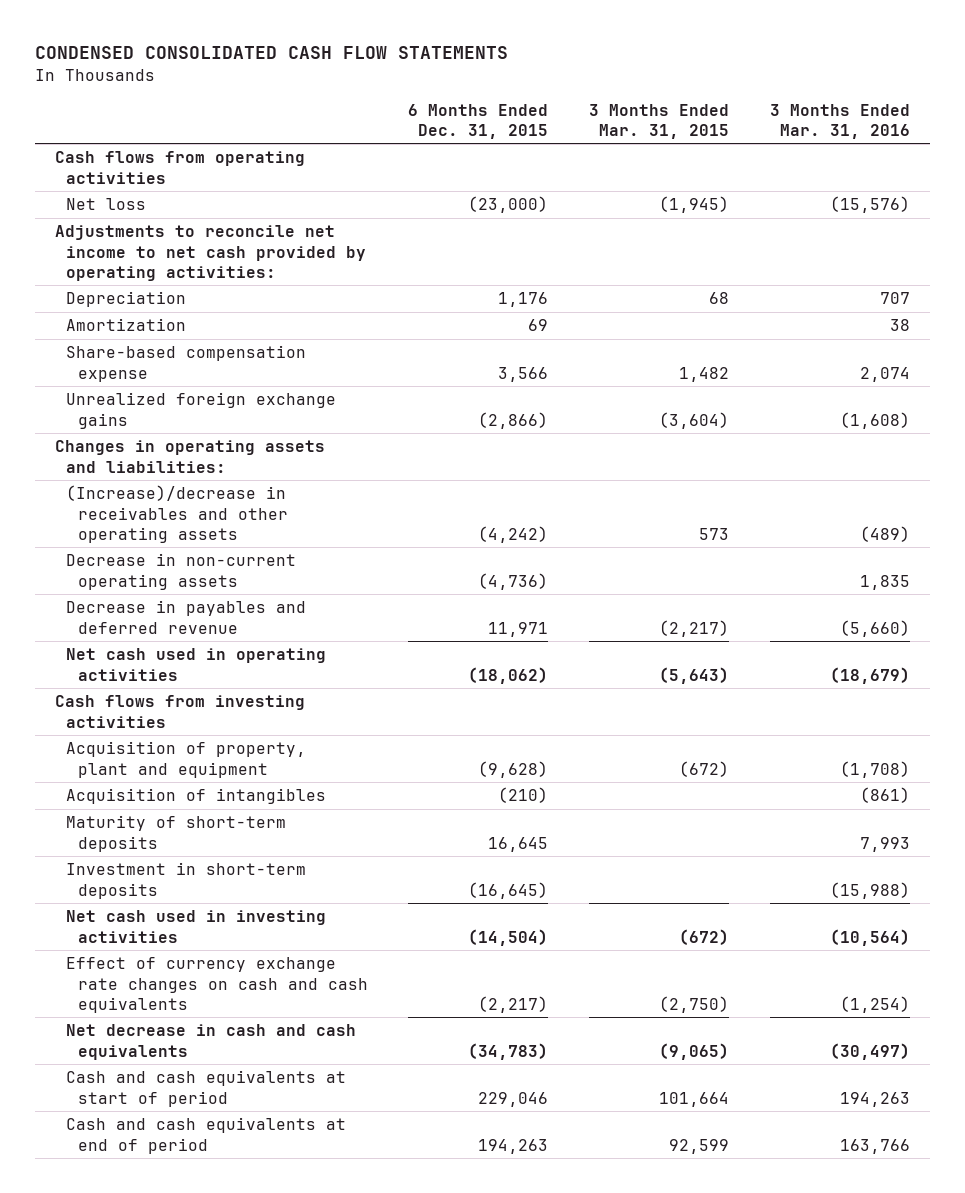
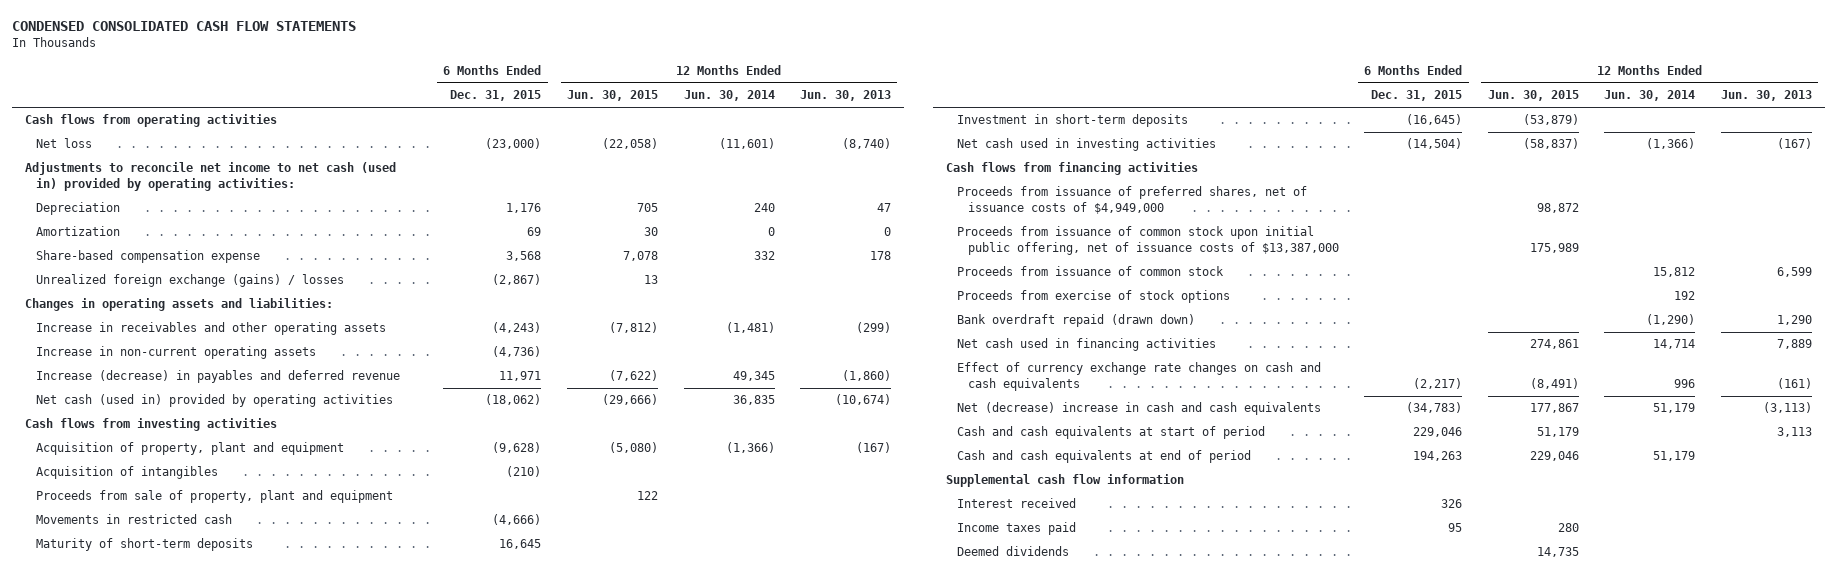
- | 6 Months Ended Dec. 31, 2015 | 3 Months Ended Mar. 31, 2015 | 3 Months Ended Mar. 31, 2016
+ | 6 Months Ended Dec. 31, 2015 | 12 Months Ended Jun. 30, 2015 | 12 Months Ended Jun. 30, 2014 | 12 Months Ended Jun. 30, 2013
- Adjustments to reconcile net income to net cash provided by operating activities:
+ Adjustments to reconcile net income to net cash (used in) provided by operating activities:
- Share-based compensation expense | 3,566 | 1,482 | 2,074
- Unrealized foreign exchange gains | (2,866) | (3,604) | (1,608)
+ Share-based compensation expense | 3,568 | 7,078 | 332 | 178
+ Unrealized foreign exchange (gains) / losses | (2,867) | 13 | |
- (Increase)/decrease in receivables and other operating assets | (4,242) | 573 | (489)
- Decrease in non-current operating assets | (4,736) | | 1,835
- Decrease in payables and deferred revenue | 11,971 | (2,217) | (5,660)
- Net cash used in operating activities | (18,062) | (5,643) | (18,679)
+ Increase in receivables and other operating assets | (4,243) | (7,812) | (1,481) | (299)
+ Increase in non-current operating assets | (4,736) | | |
+ Increase (decrease) in payables and deferred revenue | 11,971 | (7,622) | 49,345 | (1,860)
+ Net cash (used in) provided by operating activities | (18,062) | (29,666) | 36,835 | (10,674)
+ Proceeds from sale of property, plant and equipment | | 122 | |
+ Movements in restricted cash | (4,666) | | |
+ Cash flows from financing activities
+ Proceeds from issuance of preferred shares, net of issuance costs of $4,949,000 | | 98,872 | |
+ Proceeds from issuance of common stock upon initial public offering, net of issuance costs of $13,387,000 | | 175,989 | |
+ Proceeds from issuance of common stock | | | 15,812 | 6,599
+ Proceeds from exercise of stock options | | | 192 |
+ Bank overdraft repaid (drawn down) | | | (1,290) | 1,290
+ Net cash used in financing activities | | 274,861 | 14,714 | 7,889
- Net decrease in cash and cash equivalents | (34,783) | (9,065) | (30,497)
+ Net (decrease) increase in cash and cash equivalents | (34,783) | 177,867 | 51,179 | (3,113)
+ Supplemental cash flow information
+ Interest received | 326 | | |
+ Income taxes paid | 95 | 280 | |
+ Deemed dividends | | 14,735 | |

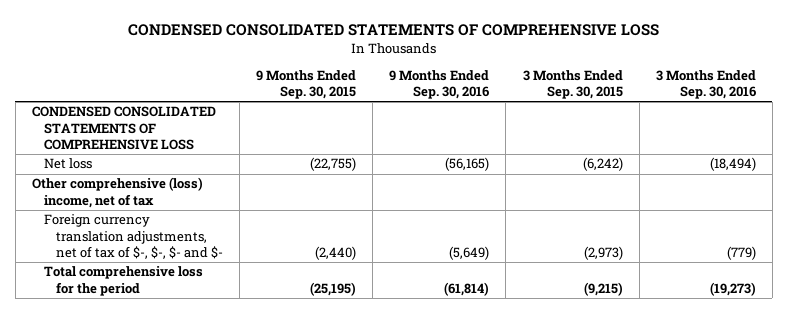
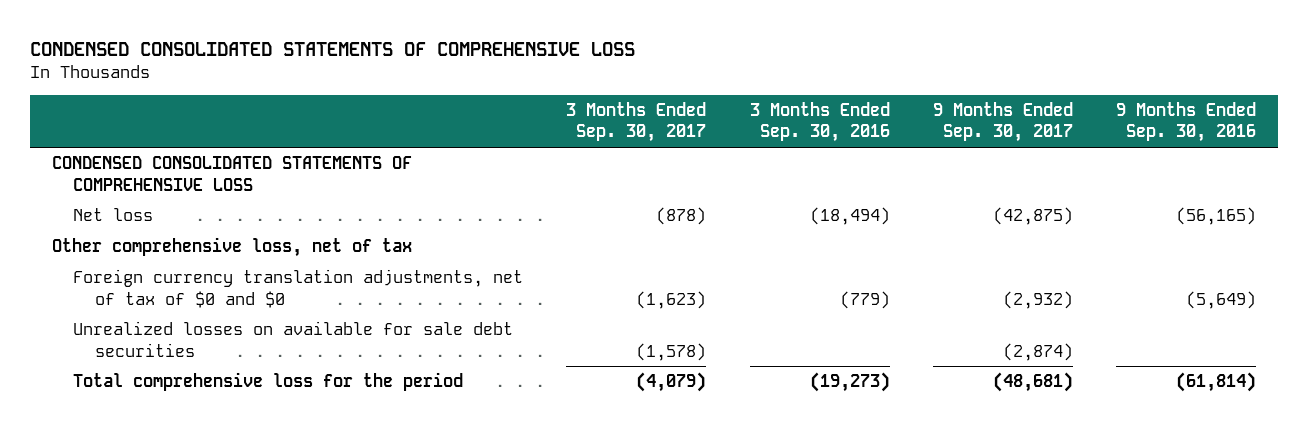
- | 9 Months Ended Sep. 30, 2015 | 9 Months Ended Sep. 30, 2016 | 3 Months Ended Sep. 30, 2015 | 3 Months Ended Sep. 30, 2016
+ | 3 Months Ended Sep. 30, 2017 | 3 Months Ended Sep. 30, 2016 | 9 Months Ended Sep. 30, 2017 | 9 Months Ended Sep. 30, 2016
- Other comprehensive (loss) income, net of tax
- Foreign currency translation adjustments, net of tax of $-, $-, $- and $- | (2,440) | (5,649) | (2,973) | (779)
+ Other comprehensive loss, net of tax
+ Foreign currency translation adjustments, net of tax of $0 and $0 | (1,623) | (779) | (2,932) | (5,649)
+ Unrealized losses on available for sale debt securities | (1,578) | | (2,874) |

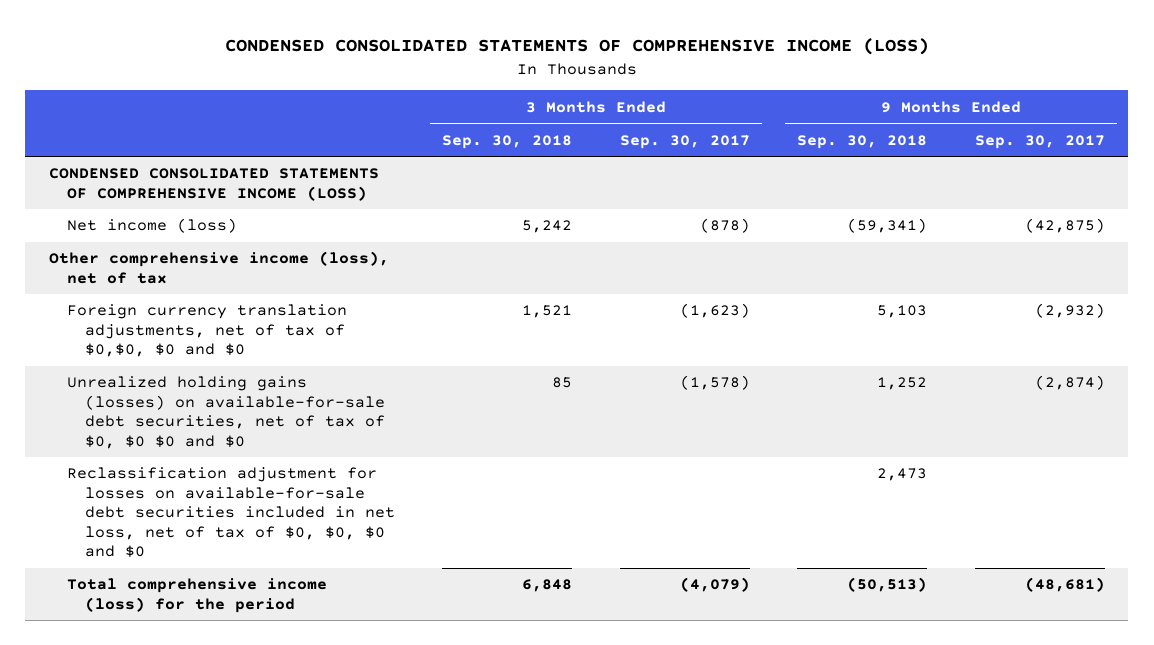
- CONDENSED CONSOLIDATED STATEMENTS OF COMPREHENSIVE LOSS
+ CONDENSED CONSOLIDATED STATEMENTS OF COMPREHENSIVE INCOME (LOSS)
- | 3 Months Ended Sep. 30, 2017 | 3 Months Ended Sep. 30, 2016 | 9 Months Ended Sep. 30, 2017 | 9 Months Ended Sep. 30, 2016
+ | 3 Months Ended Sep. 30, 2018 | 3 Months Ended Sep. 30, 2017 | 9 Months Ended Sep. 30, 2018 | 9 Months Ended Sep. 30, 2017
- CONDENSED CONSOLIDATED STATEMENTS OF COMPREHENSIVE LOSS
- Net loss | (878) | (18,494) | (42,875) | (56,165)
- Other comprehensive loss, net of tax
- Foreign currency translation adjustments, net of tax of $0 and $0 | (1,623) | (779) | (2,932) | (5,649)
- Unrealized losses on available for sale debt securities | (1,578) | | (2,874) |
- Total comprehensive loss for the period | (4,079) | (19,273) | (48,681) | (61,814)
+ CONDENSED CONSOLIDATED STATEMENTS OF COMPREHENSIVE INCOME (LOSS)
+ Net income (loss) | 5,242 | (878) | (59,341) | (42,875)
+ Other comprehensive income (loss), net of tax
+ Foreign currency translation adjustments, net of tax of $0,$0, $0 and $0 | 1,521 | (1,623) | 5,103 | (2,932)
+ Unrealized holding gains (losses) on available-for-sale debt securities, net of tax of $0, $0 $0 and $0 | 85 | (1,578) | 1,252 | (2,874)
+ Reclassification adjustment for losses on available-for-sale debt securities included in net loss, net of tax of $0, $0, $0 and $0 | | | 2,473 |
+ Total comprehensive income (loss) for the period | 6,848 | (4,079) | (50,513) | (48,681)

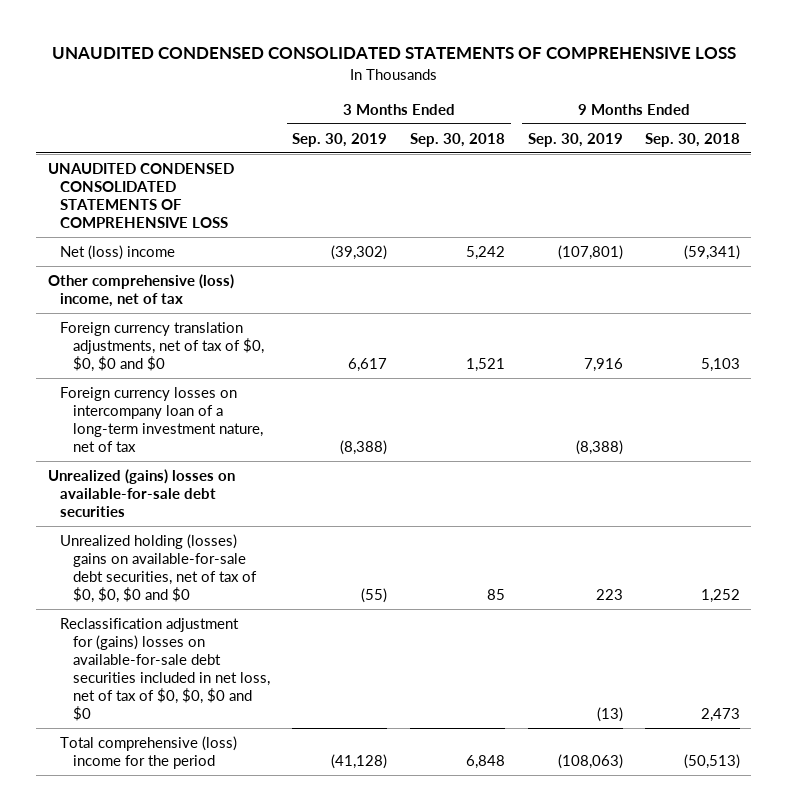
- CONDENSED CONSOLIDATED STATEMENTS OF COMPREHENSIVE INCOME (LOSS)
+ UNAUDITED CONDENSED CONSOLIDATED STATEMENTS OF COMPREHENSIVE LOSS
- | 3 Months Ended Sep. 30, 2018 | 3 Months Ended Sep. 30, 2017 | 9 Months Ended Sep. 30, 2018 | 9 Months Ended Sep. 30, 2017
+ | 3 Months Ended Sep. 30, 2019 | 3 Months Ended Sep. 30, 2018 | 9 Months Ended Sep. 30, 2019 | 9 Months Ended Sep. 30, 2018
- CONDENSED CONSOLIDATED STATEMENTS OF COMPREHENSIVE INCOME (LOSS)
- Net income (loss) | 5,242 | (878) | (59,341) | (42,875)
- Other comprehensive income (loss), net of tax
- Foreign currency translation adjustments, net of tax of $0,$0, $0 and $0 | 1,521 | (1,623) | 5,103 | (2,932)
- Unrealized holding gains (losses) on available-for-sale debt securities, net of tax of $0, $0 $0 and $0 | 85 | (1,578) | 1,252 | (2,874)
- Reclassification adjustment for losses on available-for-sale debt securities included in net loss, net of tax of $0, $0, $0 and $0 | | | 2,473 |
- Total comprehensive income (loss) for the period | 6,848 | (4,079) | (50,513) | (48,681)
+ UNAUDITED CONDENSED CONSOLIDATED STATEMENTS OF COMPREHENSIVE LOSS
+ Net (loss) income | (39,302) | 5,242 | (107,801) | (59,341)
+ Other comprehensive (loss) income, net of tax
+ Foreign currency translation adjustments, net of tax of $0, $0, $0 and $0 | 6,617 | 1,521 | 7,916 | 5,103
+ Foreign currency losses on intercompany loan of a long-term investment nature, net of tax | (8,388) | | (8,388) |
+ Unrealized (gains) losses on available-for-sale debt securities
+ Unrealized holding (losses) gains on available-for-sale debt securities, net of tax of $0, $0, $0 and $0 | (55) | 85 | 223 | 1,252
+ Reclassification adjustment for (gains) losses on available-for-sale debt securities included in net loss, net of tax of $0, $0, $0 and $0 | | | (13) | 2,473
+ Total comprehensive (loss) income for the period | (41,128) | 6,848 | (108,063) | (50,513)

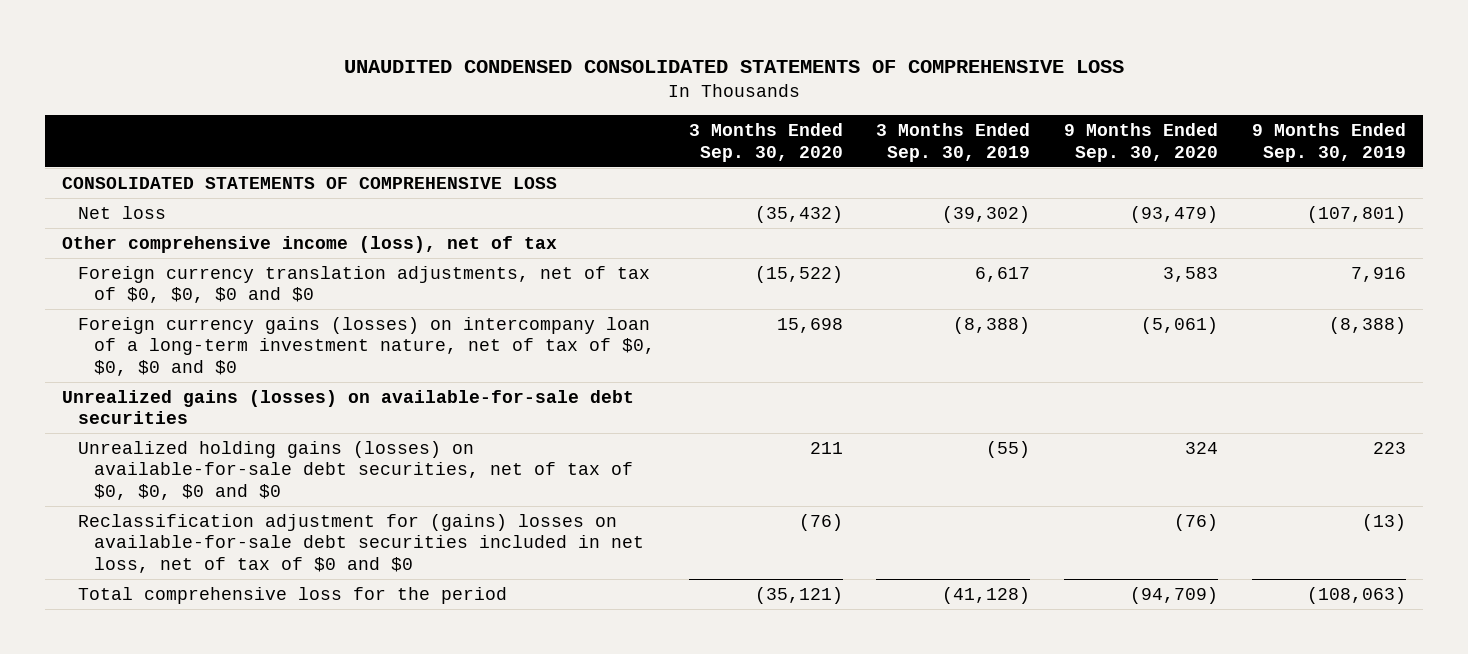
- | 3 Months Ended Sep. 30, 2019 | 3 Months Ended Sep. 30, 2018 | 9 Months Ended Sep. 30, 2019 | 9 Months Ended Sep. 30, 2018
+ | 3 Months Ended Sep. 30, 2020 | 3 Months Ended Sep. 30, 2019 | 9 Months Ended Sep. 30, 2020 | 9 Months Ended Sep. 30, 2019
- UNAUDITED CONDENSED CONSOLIDATED STATEMENTS OF COMPREHENSIVE LOSS
- Net (loss) income | (39,302) | 5,242 | (107,801) | (59,341)
- Other comprehensive (loss) income, net of tax
+ CONSOLIDATED STATEMENTS OF COMPREHENSIVE LOSS
+ Net loss | (35,432) | (39,302) | (93,479) | (107,801)
+ Other comprehensive income (loss), net of tax
- Foreign currency losses on intercompany loan of a long-term investment nature, net of tax | (8,388) | | (8,388) |
- Unrealized (gains) losses on available-for-sale debt securities
- Unrealized holding (losses) gains on available-for-sale debt securities, net of tax of $0, $0, $0 and $0 | (55) | 85 | 223 | 1,252
- Reclassification adjustment for (gains) losses on available-for-sale debt securities included in net loss, net of tax of $0, $0, $0 and $0 | | | (13) | 2,473
- Total comprehensive (loss) income for the period | (41,128) | 6,848 | (108,063) | (50,513)
+ Foreign currency gains (losses) on intercompany loan of a long-term investment nature, net of tax of $0, $0, $0 and $0 | 15,698 | (8,388) | (5,061) | (8,388)
+ Unrealized gains (losses) on available-for-sale debt securities
+ Unrealized holding gains (losses) on available-for-sale debt securities, net of tax of $0, $0, $0 and $0 | 211 | (55) | 324 | 223
+ Reclassification adjustment for (gains) losses on available-for-sale debt securities included in net loss, net of tax of $0 and $0 | (76) | | (76) | (13)
+ Total comprehensive loss for the period | (35,121) | (41,128) | (94,709) | (108,063)

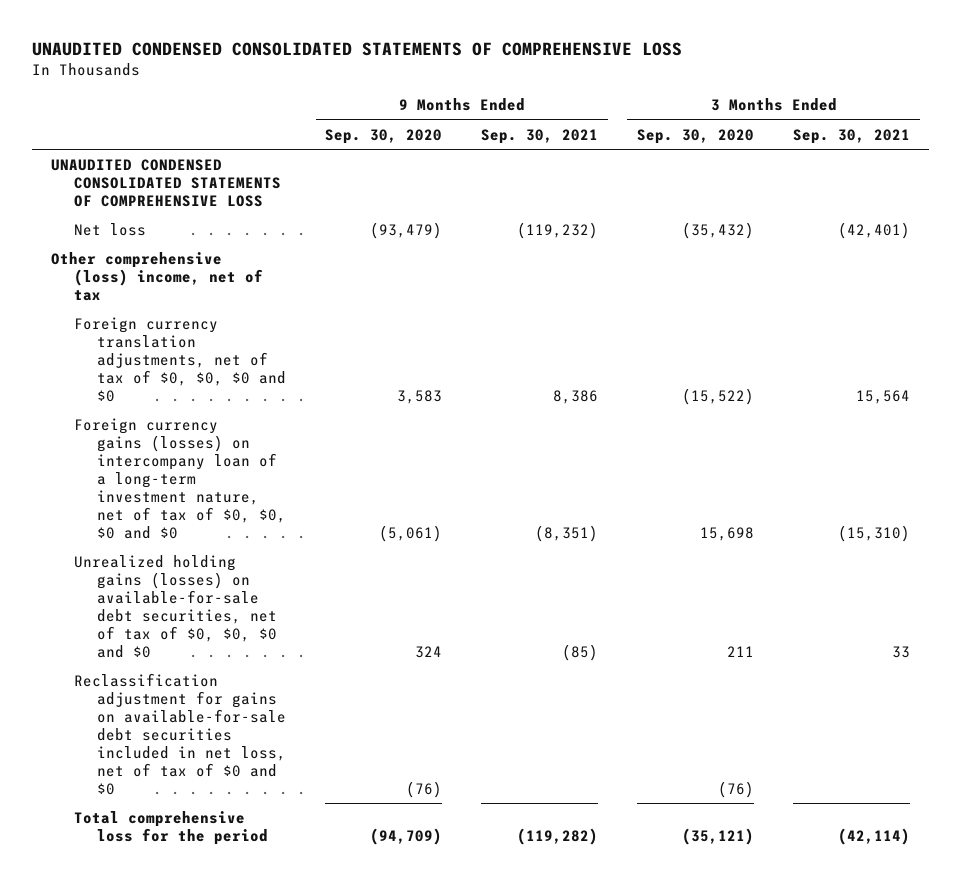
- | 3 Months Ended Sep. 30, 2020 | 3 Months Ended Sep. 30, 2019 | 9 Months Ended Sep. 30, 2020 | 9 Months Ended Sep. 30, 2019
+ | 9 Months Ended Sep. 30, 2020 | 9 Months Ended Sep. 30, 2021 | 3 Months Ended Sep. 30, 2020 | 3 Months Ended Sep. 30, 2021
- CONSOLIDATED STATEMENTS OF COMPREHENSIVE LOSS
+ UNAUDITED CONDENSED CONSOLIDATED STATEMENTS OF COMPREHENSIVE LOSS
- Other comprehensive income (loss), net of tax
+ Other comprehensive (loss) income, net of tax
- Unrealized gains (losses) on available-for-sale debt securities
- Reclassification adjustment for (gains) losses on available-for-sale debt securities included in net loss, net of tax of $0 and $0 | (76) | | (76) | (13)
+ Reclassification adjustment for gains on available-for-sale debt securities included in net loss, net of tax of $0 and $0 | (76) | | (76) |

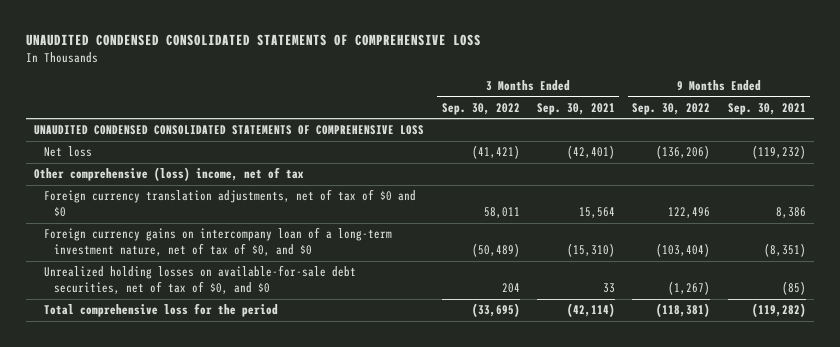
- | 9 Months Ended Sep. 30, 2020 | 9 Months Ended Sep. 30, 2021 | 3 Months Ended Sep. 30, 2020 | 3 Months Ended Sep. 30, 2021
+ | 3 Months Ended Sep. 30, 2022 | 3 Months Ended Sep. 30, 2021 | 9 Months Ended Sep. 30, 2022 | 9 Months Ended Sep. 30, 2021
- Foreign currency translation adjustments, net of tax of $0, $0, $0 and $0 | 3,583 | 8,386 | (15,522) | 15,564
- Foreign currency gains (losses) on intercompany loan of a long-term investment nature, net of tax of $0, $0, $0 and $0 | (5,061) | (8,351) | 15,698 | (15,310)
- Unrealized holding gains (losses) on available-for-sale debt securities, net of tax of $0, $0, $0 and $0 | 324 | (85) | 211 | 33
- Reclassification adjustment for gains on available-for-sale debt securities included in net loss, net of tax of $0 and $0 | (76) | | (76) |
+ Foreign currency translation adjustments, net of tax of $0 and $0 | 58,011 | 15,564 | 122,496 | 8,386
+ Foreign currency gains on intercompany loan of a long-term investment nature, net of tax of $0, and $0 | (50,489) | (15,310) | (103,404) | (8,351)
+ Unrealized holding losses on available-for-sale debt securities, net of tax of $0, and $0 | 204 | 33 | (1,267) | (85)

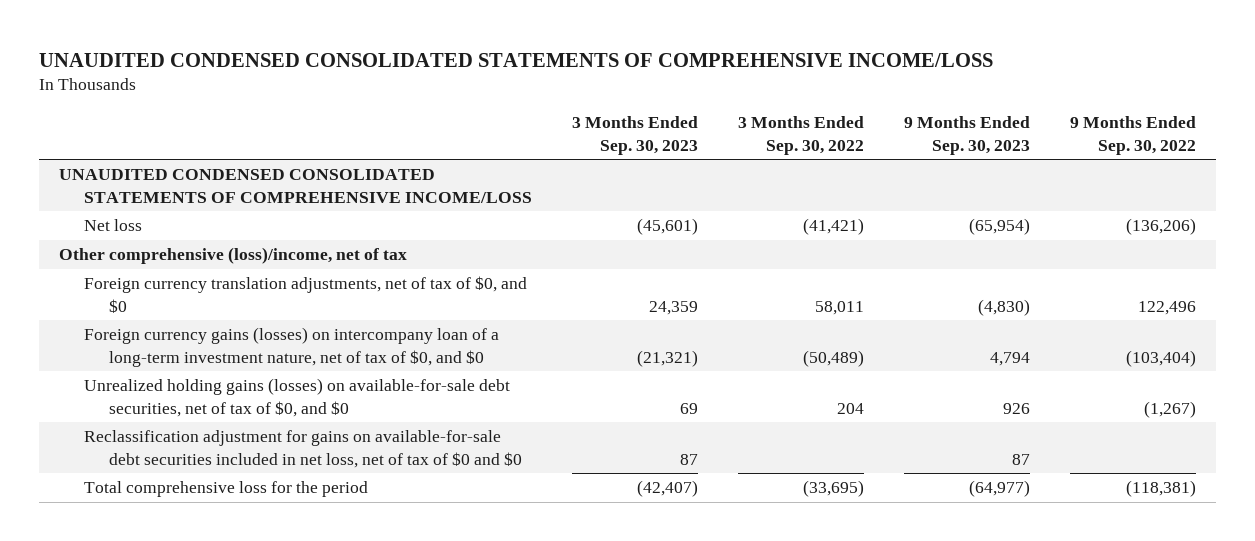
- UNAUDITED CONDENSED CONSOLIDATED STATEMENTS OF COMPREHENSIVE LOSS
+ UNAUDITED CONDENSED CONSOLIDATED STATEMENTS OF COMPREHENSIVE INCOME/LOSS
- | 3 Months Ended Sep. 30, 2022 | 3 Months Ended Sep. 30, 2021 | 9 Months Ended Sep. 30, 2022 | 9 Months Ended Sep. 30, 2021
+ | 3 Months Ended Sep. 30, 2023 | 3 Months Ended Sep. 30, 2022 | 9 Months Ended Sep. 30, 2023 | 9 Months Ended Sep. 30, 2022
- UNAUDITED CONDENSED CONSOLIDATED STATEMENTS OF COMPREHENSIVE LOSS
+ UNAUDITED CONDENSED CONSOLIDATED STATEMENTS OF COMPREHENSIVE INCOME/LOSS
- Other comprehensive (loss) income, net of tax
- Foreign currency translation adjustments, net of tax of $0 and $0 | 58,011 | 15,564 | 122,496 | 8,386
- Foreign currency gains on intercompany loan of a long-term investment nature, net of tax of $0, and $0 | (50,489) | (15,310) | (103,404) | (8,351)
- Unrealized holding losses on available-for-sale debt securities, net of tax of $0, and $0 | 204 | 33 | (1,267) | (85)
+ Other comprehensive (loss)/income, net of tax
+ Foreign currency translation adjustments, net of tax of $0, and $0 | 24,359 | 58,011 | (4,830) | 122,496
+ Foreign currency gains (losses) on intercompany loan of a long-term investment nature, net of tax of $0, and $0 | (21,321) | (50,489) | 4,794 | (103,404)
+ Unrealized holding gains (losses) on available-for-sale debt securities, net of tax of $0, and $0 | 69 | 204 | 926 | (1,267)
+ Reclassification adjustment for gains on available-for-sale debt securities included in net loss, net of tax of $0 and $0 | 87 | | 87 |

